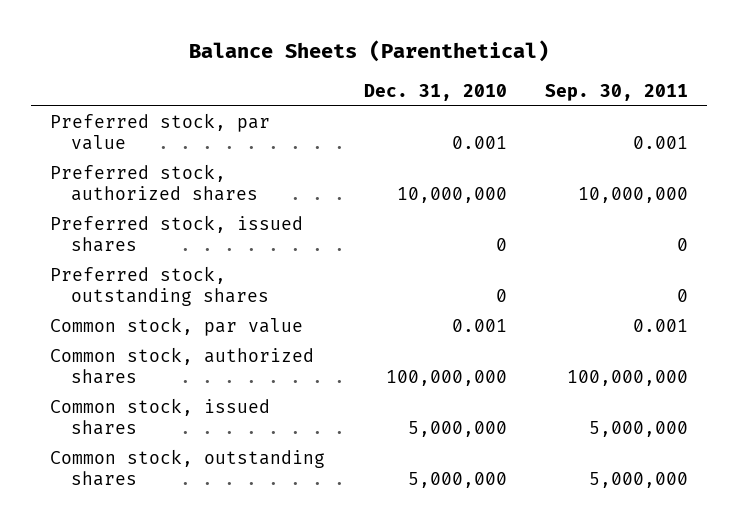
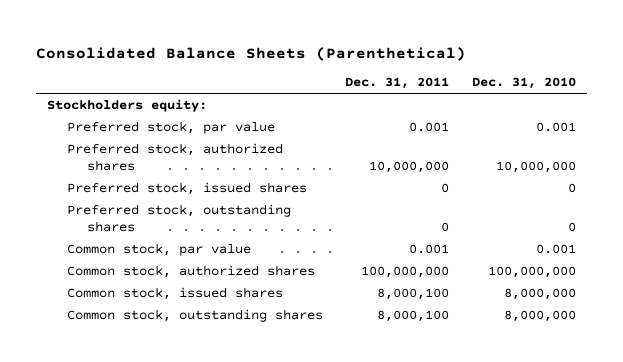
- Balance Sheets (Parenthetical)
+ Consolidated Balance Sheets (Parenthetical)
- | Dec. 31, 2010 | Sep. 30, 2011
+ | Dec. 31, 2011 | Dec. 31, 2010
+ Stockholders equity:
- Common stock, issued shares | 5,000,000 | 5,000,000
- Common stock, outstanding shares | 5,000,000 | 5,000,000
+ Common stock, issued shares | 8,000,100 | 8,000,000
+ Common stock, outstanding shares | 8,000,100 | 8,000,000

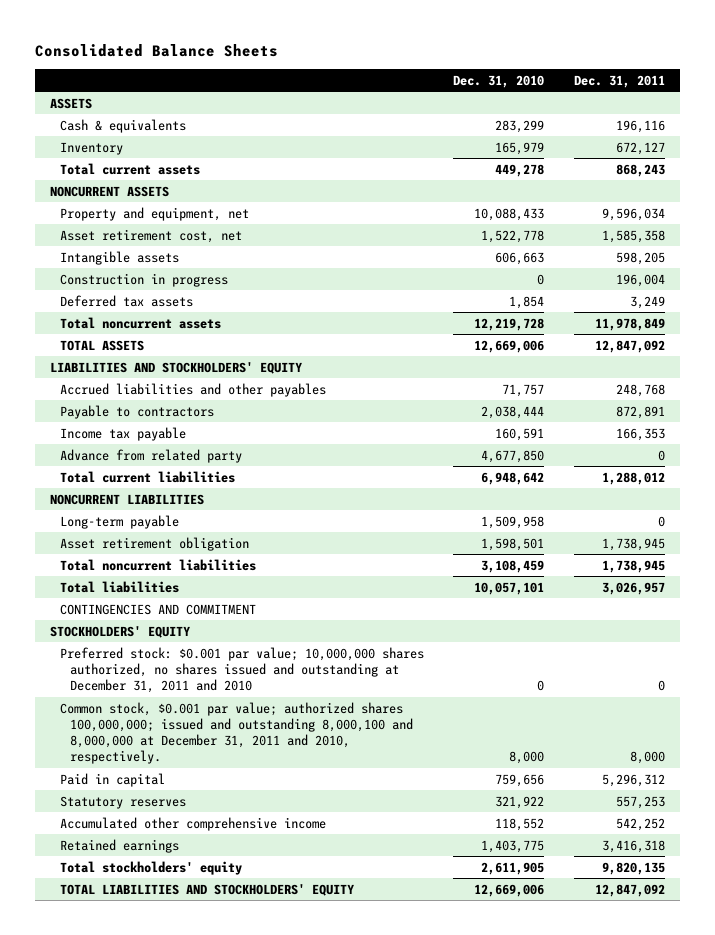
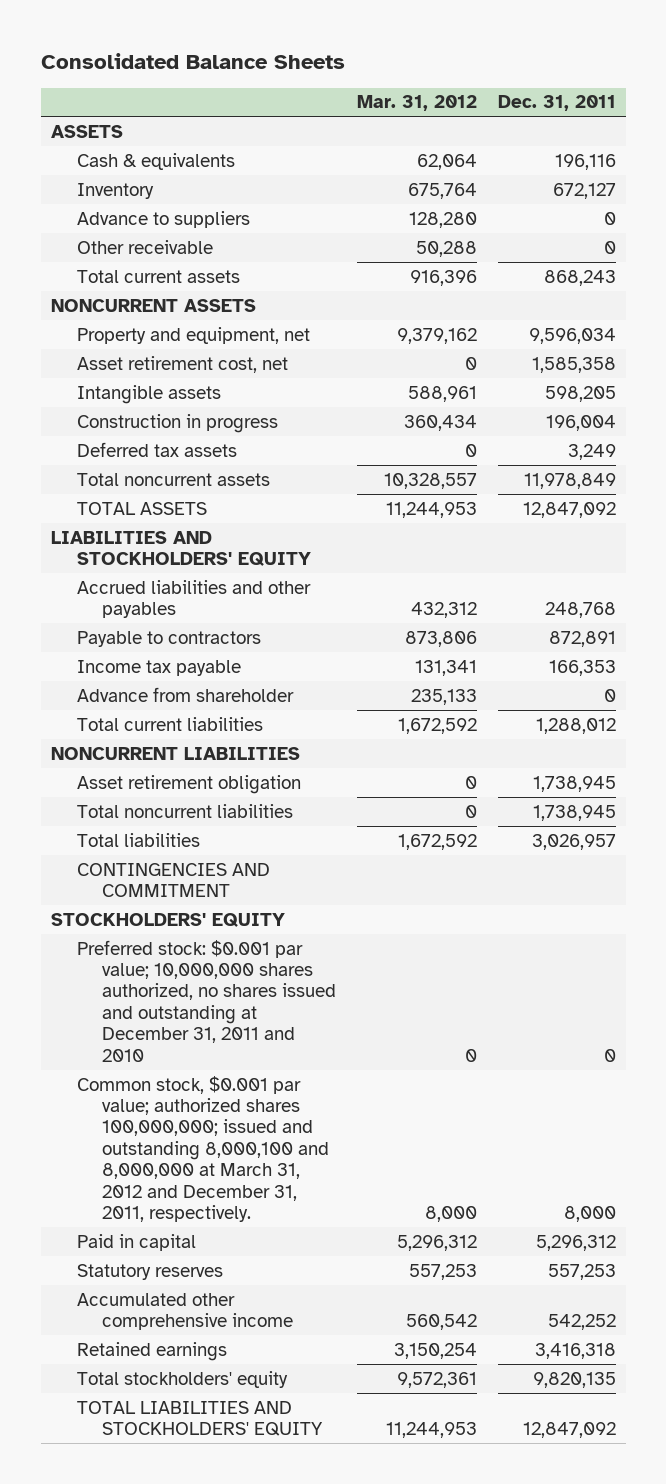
- | Dec. 31, 2010 | Dec. 31, 2011
+ | Mar. 31, 2012 | Dec. 31, 2011
+ Advance to suppliers | 128,280 | 0
+ Other receivable | 50,288 | 0
- Advance from related party | 4,677,850 | 0
+ Advance from shareholder | 235,133 | 0
- Long-term payable | 1,509,958 | 0
- Common stock, $0.001 par value; authorized shares 100,000,000; issued and outstanding 8,000,100 and 8,000,000 at December 31, 2011 and 2010, respectively. | 8,000 | 8,000
+ Common stock, $0.001 par value; authorized shares 100,000,000; issued and outstanding 8,000,100 and 8,000,000 at March 31, 2012 and December 31, 2011, respectively. | 8,000 | 8,000

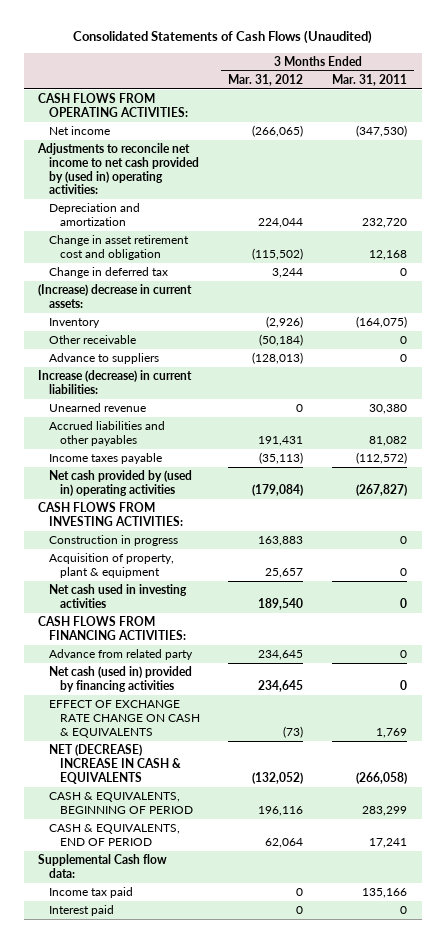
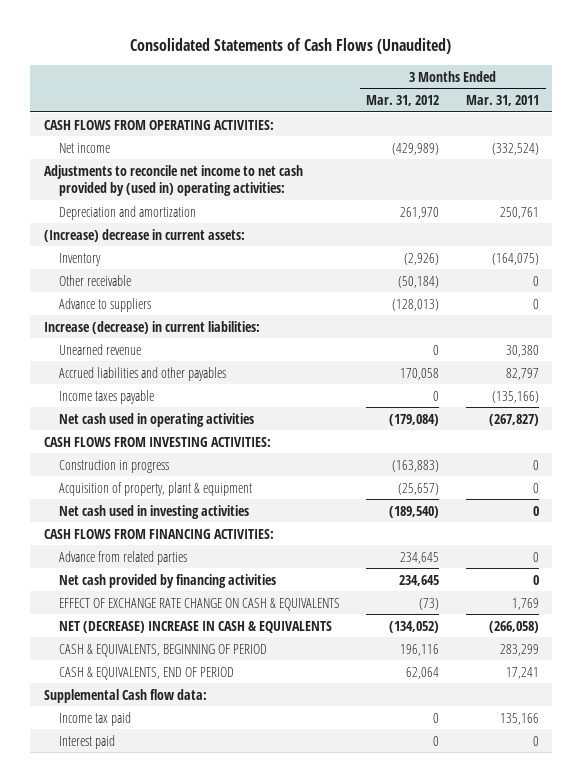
- Net income | (266,065) | (347,530)
+ Net income | (429,989) | (332,524)
- Depreciation and amortization | 224,044 | 232,720
- Change in asset retirement cost and obligation | (115,502) | 12,168
- Change in deferred tax | 3,244 | 0
+ Depreciation and amortization | 261,970 | 250,761
- Accrued liabilities and other payables | 191,431 | 81,082
- Income taxes payable | (35,113) | (112,572)
- Net cash provided by (used in) operating activities | (179,084) | (267,827)
+ Accrued liabilities and other payables | 170,058 | 82,797
+ Income taxes payable | 0 | (135,166)
+ Net cash used in operating activities | (179,084) | (267,827)
- Construction in progress | 163,883 | 0
- Acquisition of property, plant & equipment | 25,657 | 0
- Net cash used in investing activities | 189,540 | 0
+ Construction in progress | (163,883) | 0
+ Acquisition of property, plant & equipment | (25,657) | 0
+ Net cash used in investing activities | (189,540) | 0
- Advance from related party | 234,645 | 0
- Net cash (used in) provided by financing activities | 234,645 | 0
+ Advance from related parties | 234,645 | 0
+ Net cash provided by financing activities | 234,645 | 0
- NET (DECREASE) INCREASE IN CASH & EQUIVALENTS | (132,052) | (266,058)
+ NET (DECREASE) INCREASE IN CASH & EQUIVALENTS | (134,052) | (266,058)

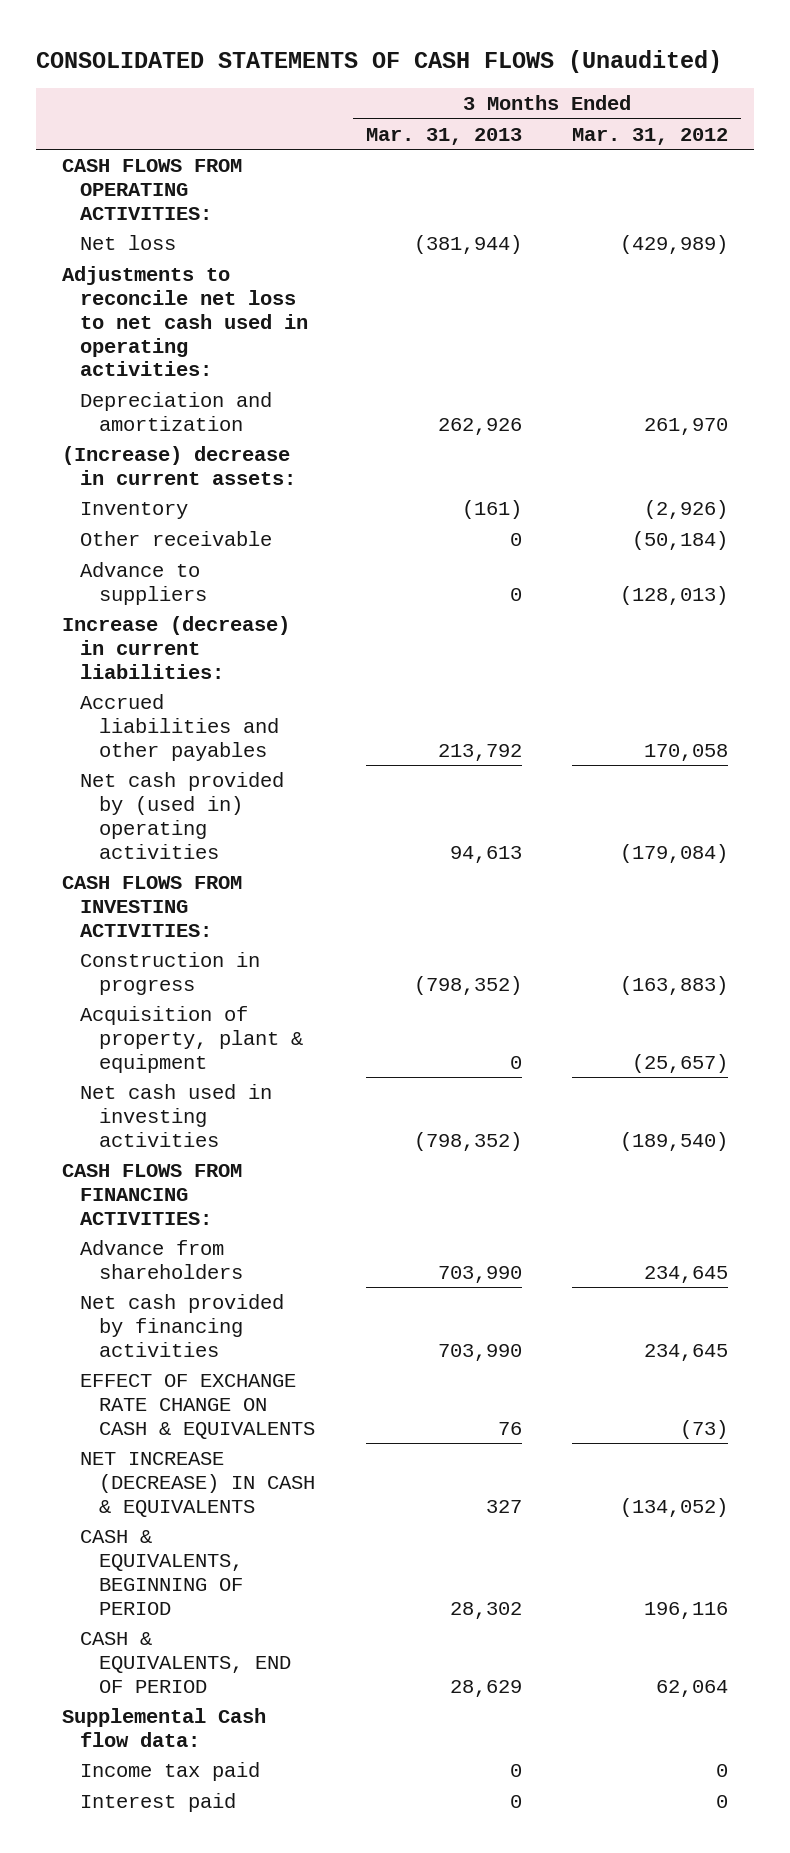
- Consolidated Statements of Cash Flows (Unaudited)
+ CONSOLIDATED STATEMENTS OF CASH FLOWS (Unaudited)
- | 3 Months Ended Mar. 31, 2012 | 3 Months Ended Mar. 31, 2011
+ | 3 Months Ended Mar. 31, 2013 | 3 Months Ended Mar. 31, 2012
- Net income | (429,989) | (332,524)
- Adjustments to reconcile net income to net cash provided by (used in) operating activities:
+ Net loss | (381,944) | (429,989)
+ Adjustments to reconcile net loss to net cash used in operating activities:
- Unearned revenue | 0 | 30,380
- Income taxes payable | 0 | (135,166)
- Net cash used in operating activities | (179,084) | (267,827)
+ Net cash provided by (used in) operating activities | 94,613 | (179,084)
- Advance from related parties | 234,645 | 0
+ Advance from shareholders | 703,990 | 234,645
- NET (DECREASE) INCREASE IN CASH & EQUIVALENTS | (134,052) | (266,058)
+ NET INCREASE (DECREASE) IN CASH & EQUIVALENTS | 327 | (134,052)

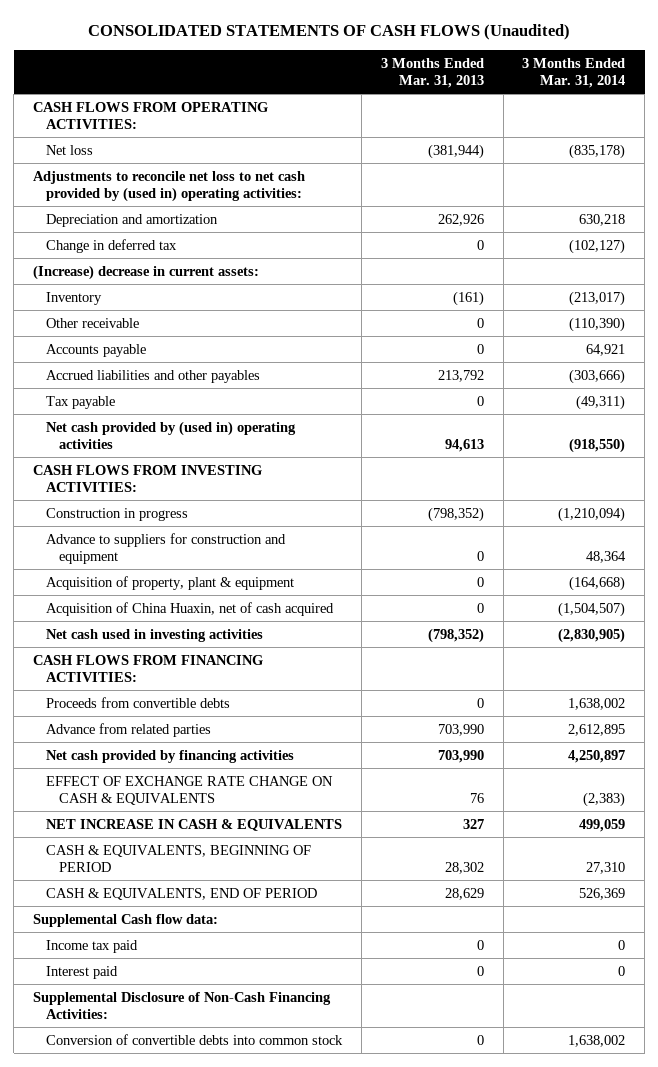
- | 3 Months Ended Mar. 31, 2013 | 3 Months Ended Mar. 31, 2012
+ | 3 Months Ended Mar. 31, 2013 | 3 Months Ended Mar. 31, 2014
- Adjustments to reconcile net loss to net cash used in operating activities:
+ Adjustments to reconcile net loss to net cash provided by (used in) operating activities:
+ Change in deferred tax | 0 | (102,127)
- Advance to suppliers | 0 | (128,013)
- Increase (decrease) in current liabilities:
+ Accounts payable | 0 | 64,921
+ Tax payable | 0 | (49,311)
+ Advance to suppliers for construction and equipment | 0 | 48,364
+ Acquisition of China Huaxin, net of cash acquired | 0 | (1,504,507)
- Advance from shareholders | 703,990 | 234,645
+ Proceeds from convertible debts | 0 | 1,638,002
+ Advance from related parties | 703,990 | 2,612,895
- NET INCREASE (DECREASE) IN CASH & EQUIVALENTS | 327 | (134,052)
+ NET INCREASE IN CASH & EQUIVALENTS | 327 | 499,059
+ Supplemental Disclosure of Non-Cash Financing Activities:
+ Conversion of convertible debts into common stock | 0 | 1,638,002

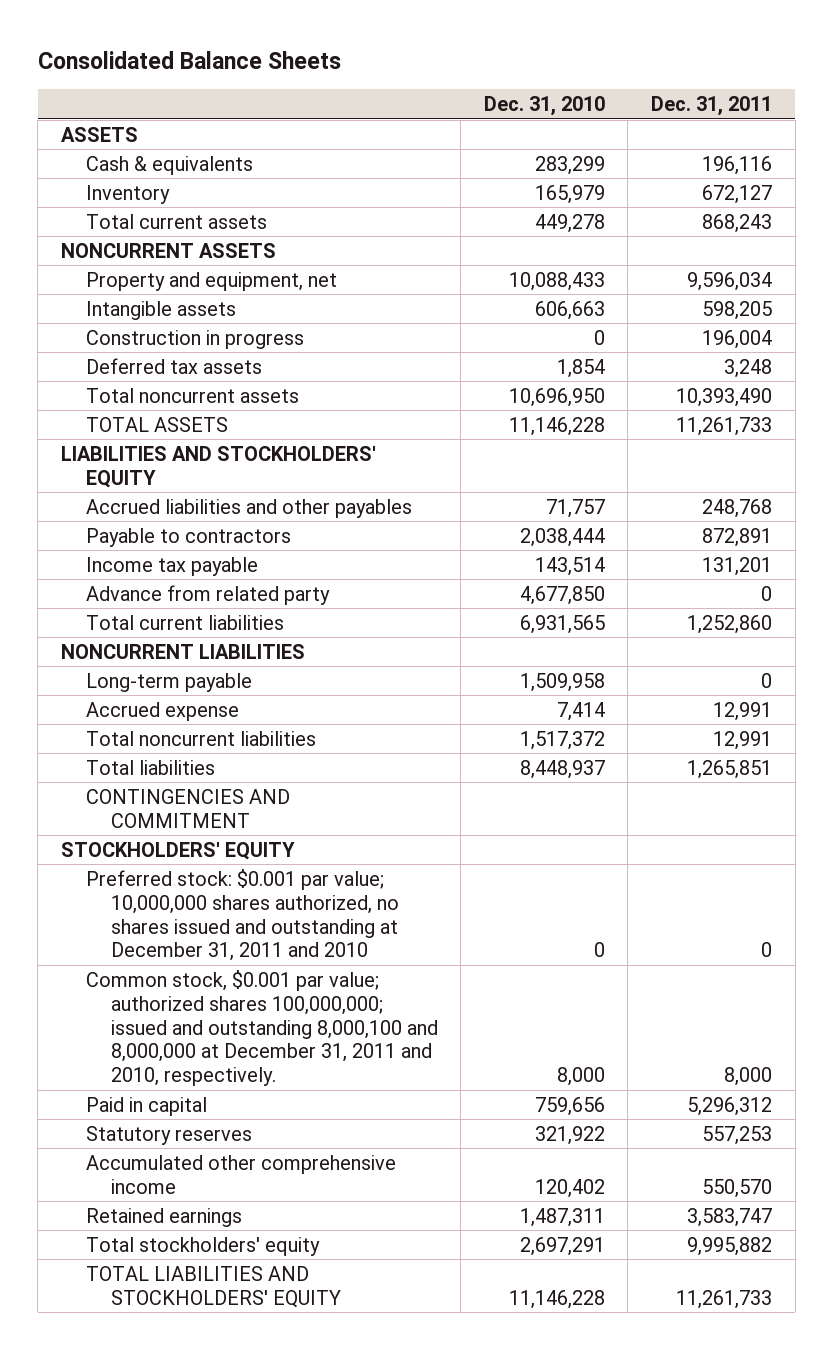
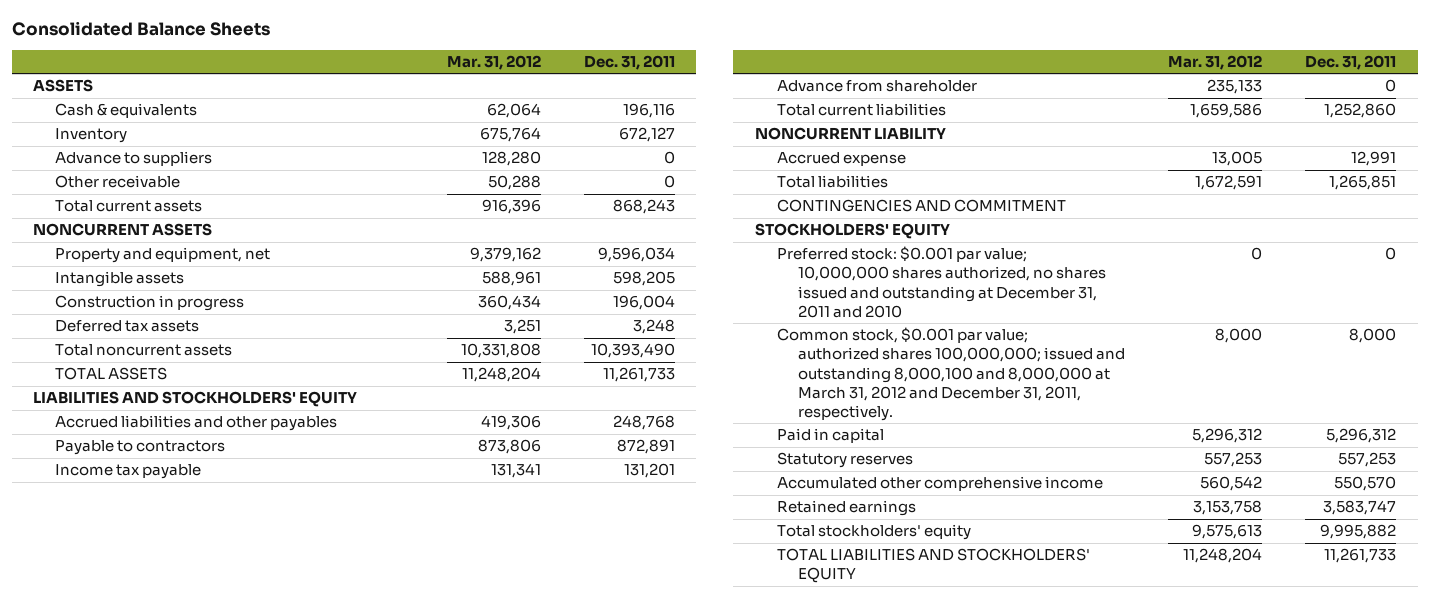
- | Dec. 31, 2010 | Dec. 31, 2011
+ | Mar. 31, 2012 | Dec. 31, 2011
+ Advance to suppliers | 128,280 | 0
+ Other receivable | 50,288 | 0
- Advance from related party | 4,677,850 | 0
+ Advance from shareholder | 235,133 | 0
- NONCURRENT LIABILITIES
- Long-term payable | 1,509,958 | 0
+ NONCURRENT LIABILITY
- Total noncurrent liabilities | 1,517,372 | 12,991
- Common stock, $0.001 par value; authorized shares 100,000,000; issued and outstanding 8,000,100 and 8,000,000 at December 31, 2011 and 2010, respectively. | 8,000 | 8,000
+ Common stock, $0.001 par value; authorized shares 100,000,000; issued and outstanding 8,000,100 and 8,000,000 at March 31, 2012 and December 31, 2011, respectively. | 8,000 | 8,000

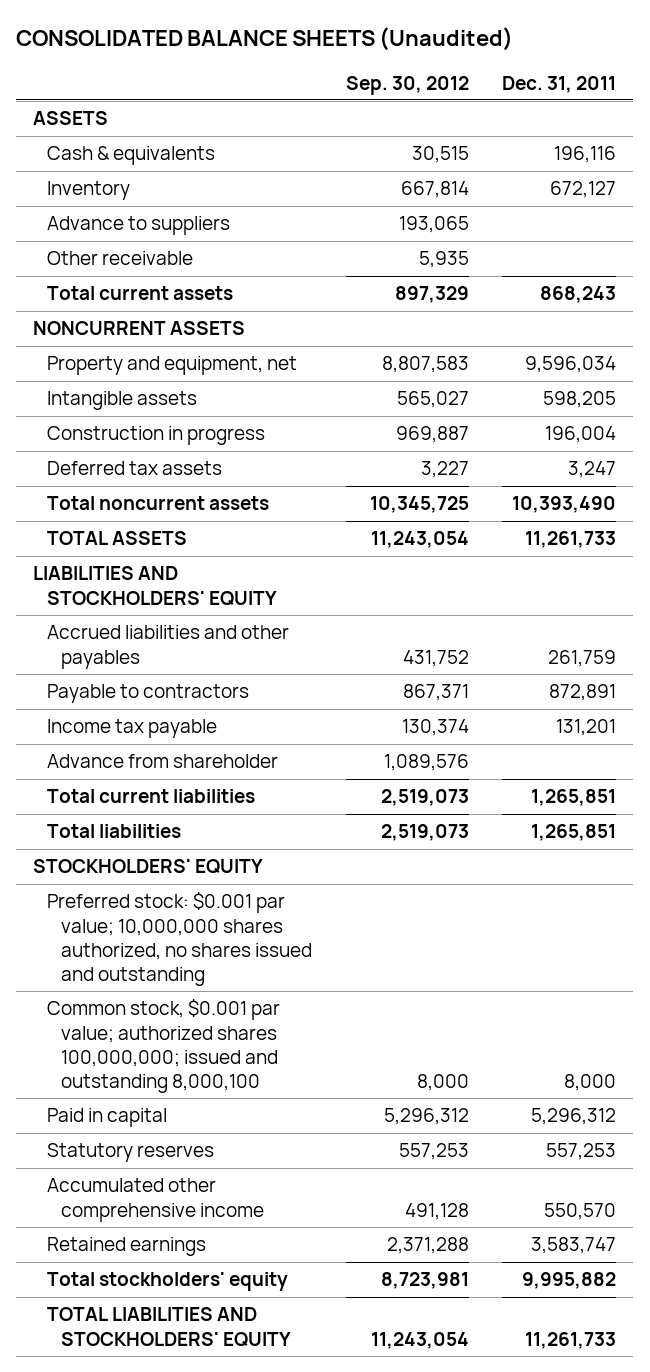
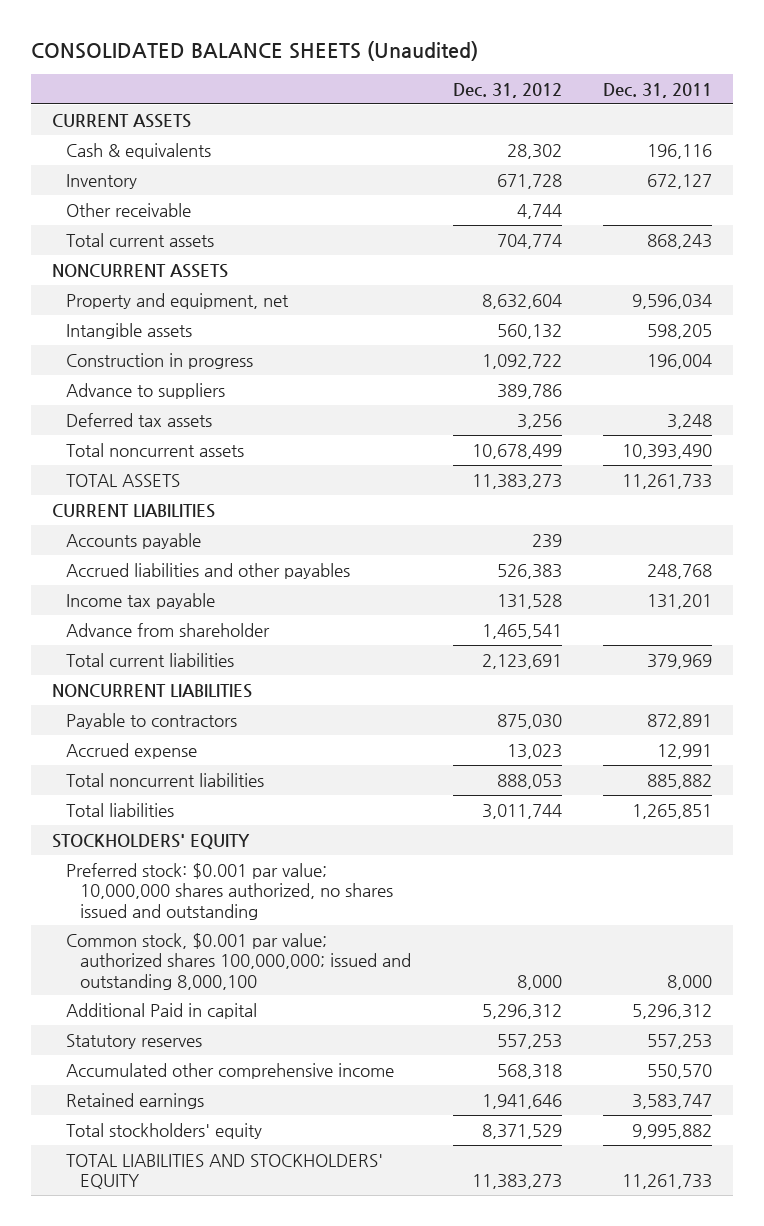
- | Sep. 30, 2012 | Dec. 31, 2011
+ | Dec. 31, 2012 | Dec. 31, 2011
- ASSETS
+ CURRENT ASSETS
- Deferred tax assets | 3,227 | 3,247
moved down: Advance to suppliers | 389,786 |
+ Deferred tax assets | 3,256 | 3,248
- LIABILITIES AND STOCKHOLDERS' EQUITY
- Accrued liabilities and other payables | 431,752 | 261,759
+ CURRENT LIABILITIES
+ Accounts payable | 239 |
+ Accrued liabilities and other payables | 526,383 | 248,768
- Total current liabilities | 2,519,073 | 1,265,851
+ Total current liabilities | 2,123,691 | 379,969
+ NONCURRENT LIABILITIES
moved down: Payable to contractors | 875,030 | 872,891
+ Accrued expense | 13,023 | 12,991
+ Total noncurrent liabilities | 888,053 | 885,882
- Paid in capital | 5,296,312 | 5,296,312
+ Additional Paid in capital | 5,296,312 | 5,296,312

